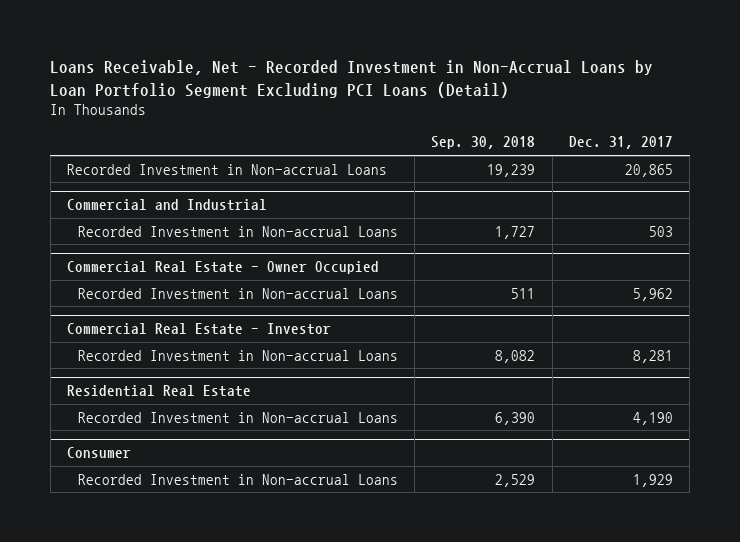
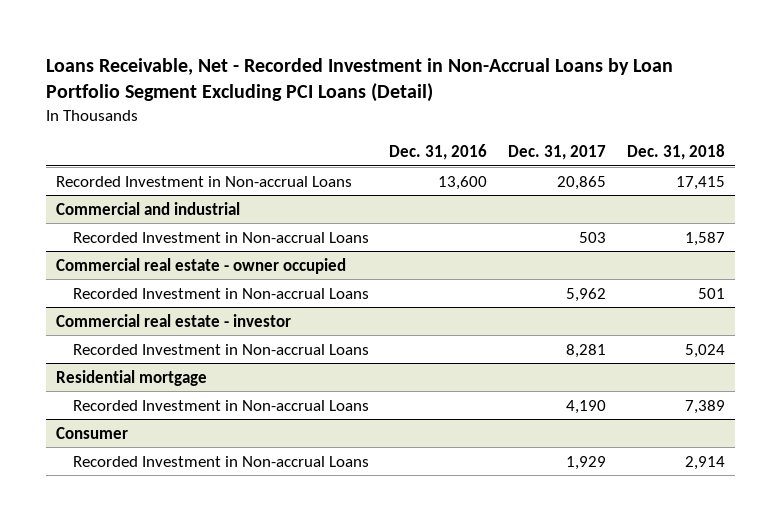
- | Sep. 30, 2018 | Dec. 31, 2017
+ | Dec. 31, 2016 | Dec. 31, 2017 | Dec. 31, 2018
- Commercial and Industrial
+ Commercial and industrial
- Commercial Real Estate - Owner Occupied
+ Commercial real estate - owner occupied
- Commercial Real Estate - Investor
+ Commercial real estate - investor
- Residential Real Estate
+ Residential mortgage

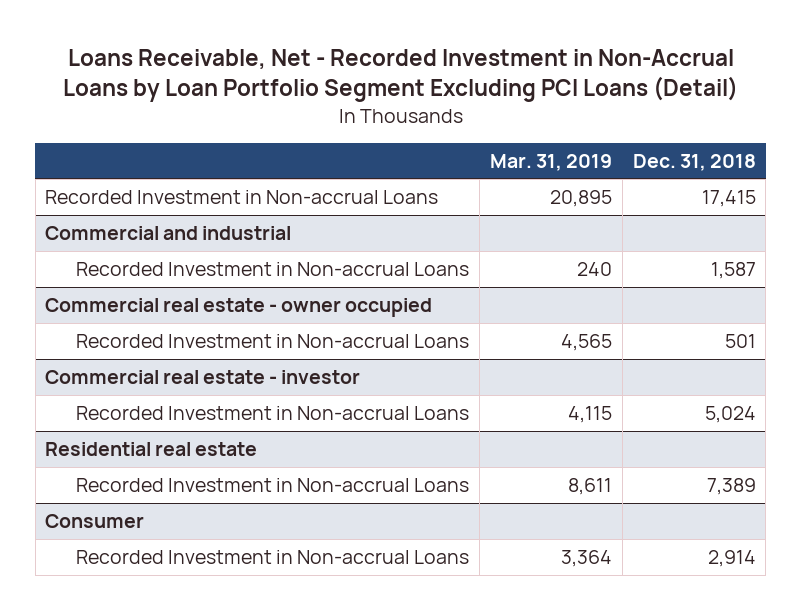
- | Dec. 31, 2016 | Dec. 31, 2017 | Dec. 31, 2018
+ | Mar. 31, 2019 | Dec. 31, 2018
- Residential mortgage
+ Residential real estate

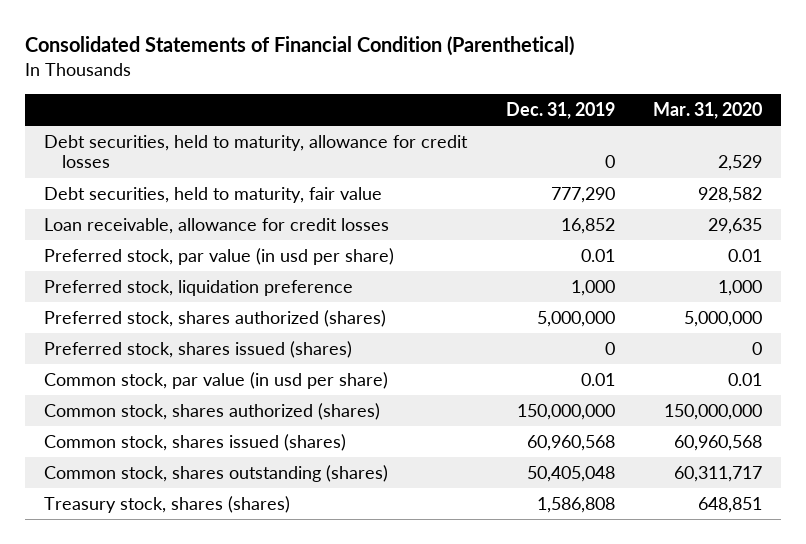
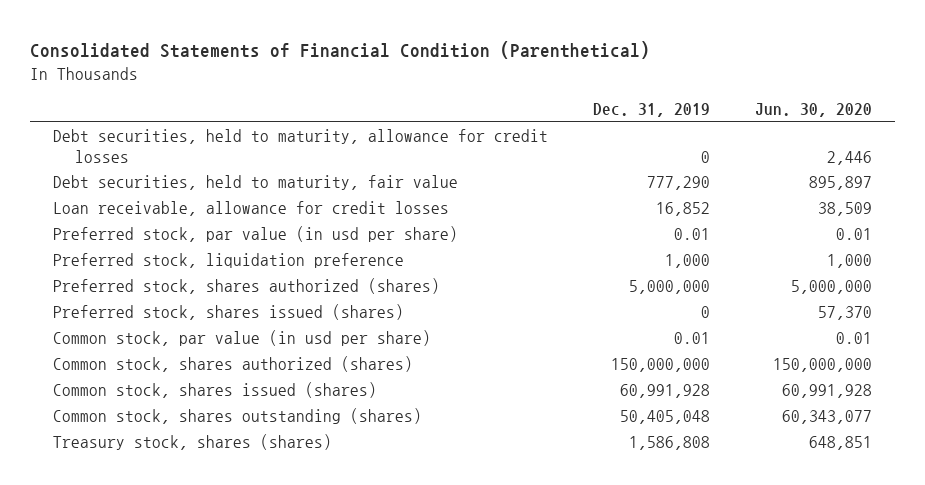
- | Dec. 31, 2019 | Mar. 31, 2020
+ | Dec. 31, 2019 | Jun. 30, 2020
- Common stock, shares issued (shares) | 60,960,568 | 60,960,568
+ Common stock, shares issued (shares) | 60,991,928 | 60,991,928

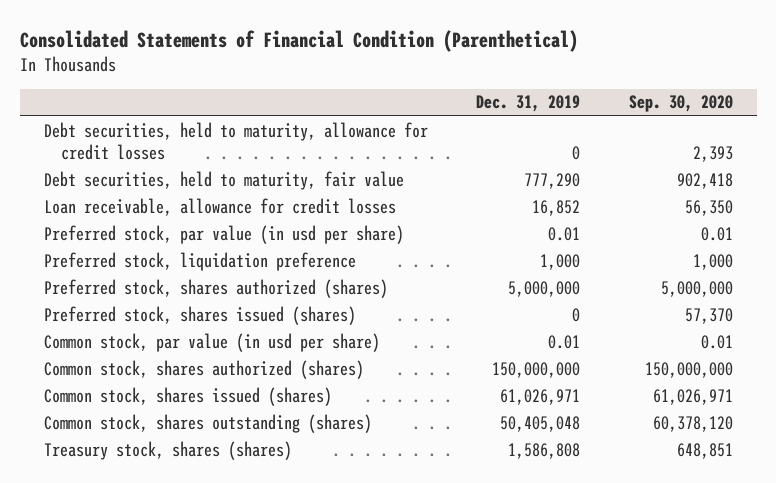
- | Dec. 31, 2019 | Jun. 30, 2020
+ | Dec. 31, 2019 | Sep. 30, 2020
- Common stock, shares issued (shares) | 60,991,928 | 60,991,928
+ Common stock, shares issued (shares) | 61,026,971 | 61,026,971

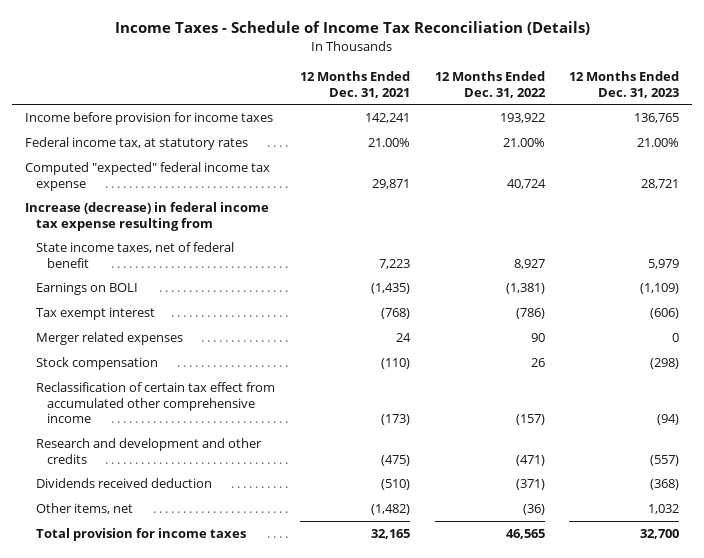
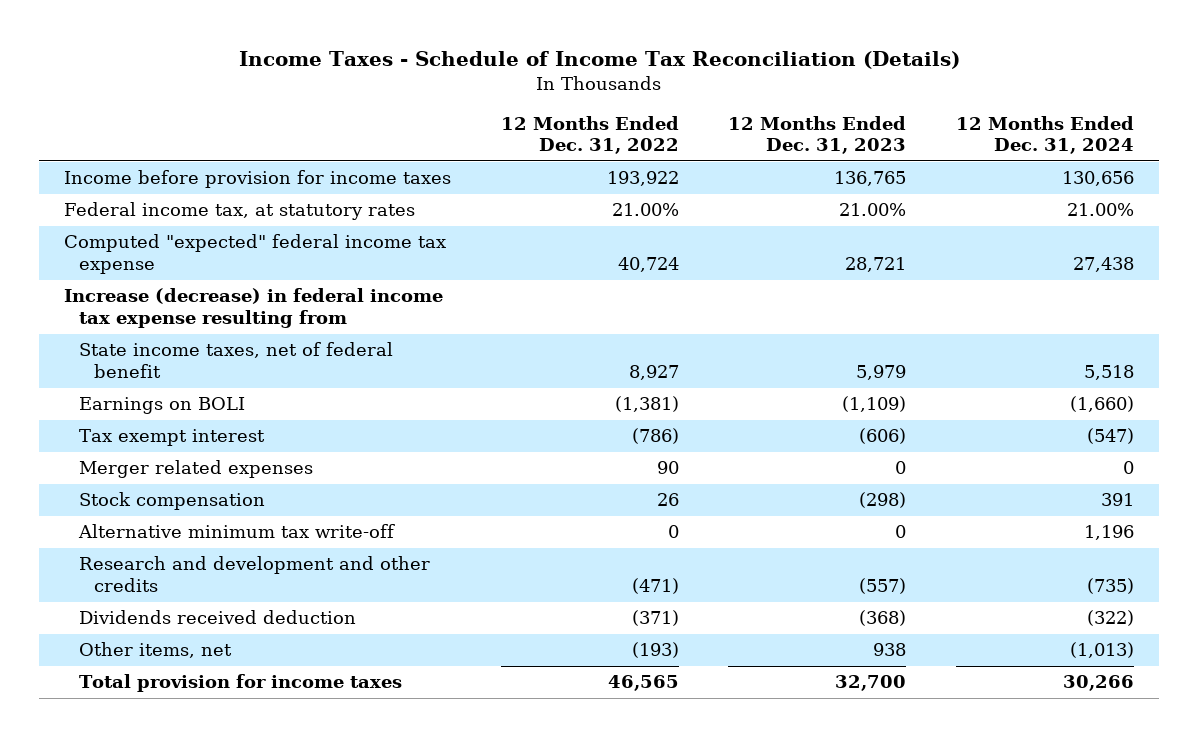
- | 12 Months Ended Dec. 31, 2021 | 12 Months Ended Dec. 31, 2022 | 12 Months Ended Dec. 31, 2023
+ | 12 Months Ended Dec. 31, 2022 | 12 Months Ended Dec. 31, 2023 | 12 Months Ended Dec. 31, 2024
- Reclassification of certain tax effect from accumulated other comprehensive income | (173) | (157) | (94)
+ Alternative minimum tax write-off | 0 | 0 | 1,196
- Other items, net | (1,482) | (36) | 1,032
+ Other items, net | (193) | 938 | (1,013)

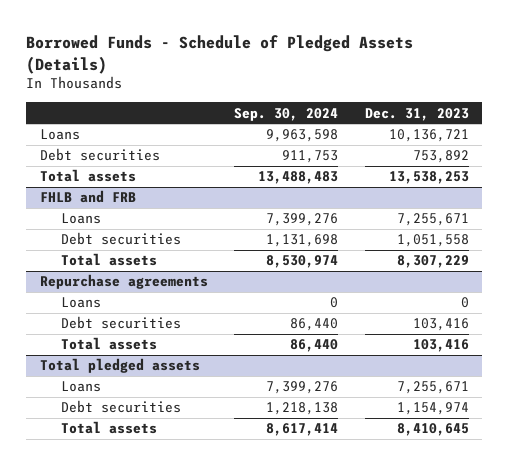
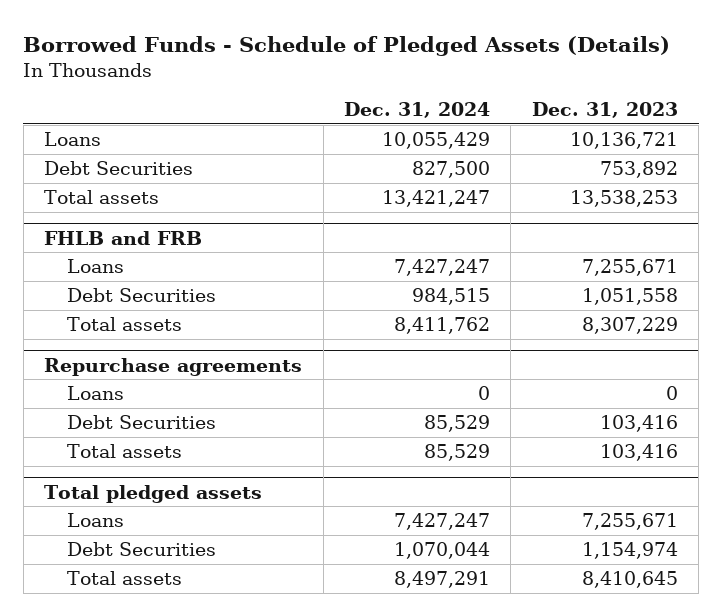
- | Sep. 30, 2024 | Dec. 31, 2023
+ | Dec. 31, 2024 | Dec. 31, 2023
- Debt securities | 911,753 | 753,892
+ Debt Securities | 827,500 | 753,892
@ FHLB and FRB
- Debt securities | 1,131,698 | 1,051,558
+ Debt Securities | 984,515 | 1,051,558
@ Repurchase agreements
- Debt securities | 86,440 | 103,416
+ Debt Securities | 85,529 | 103,416
@ Total pledged assets
- Debt securities | 1,218,138 | 1,154,974
+ Debt Securities | 1,070,044 | 1,154,974

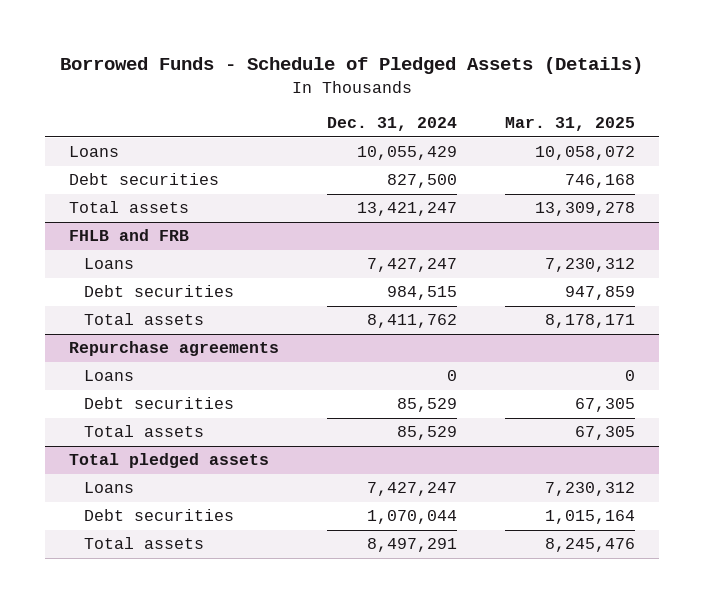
- | Dec. 31, 2024 | Dec. 31, 2023
+ | Dec. 31, 2024 | Mar. 31, 2025
- Debt Securities | 827,500 | 753,892
+ Debt securities | 827,500 | 746,168
@ FHLB and FRB
- Debt Securities | 984,515 | 1,051,558
+ Debt securities | 984,515 | 947,859
@ Repurchase agreements
- Debt Securities | 85,529 | 103,416
+ Debt securities | 85,529 | 67,305
@ Total pledged assets
- Debt Securities | 1,070,044 | 1,154,974
+ Debt securities | 1,070,044 | 1,015,164

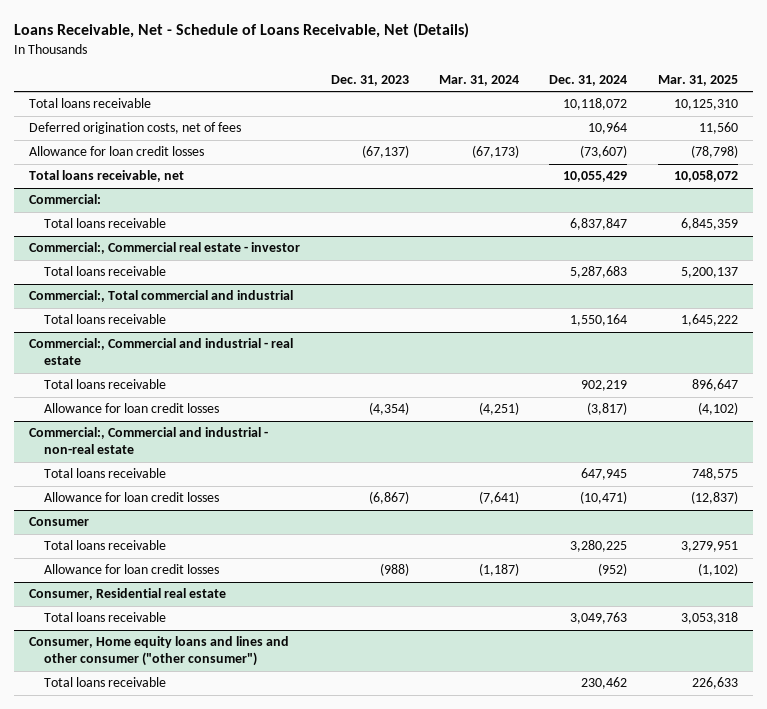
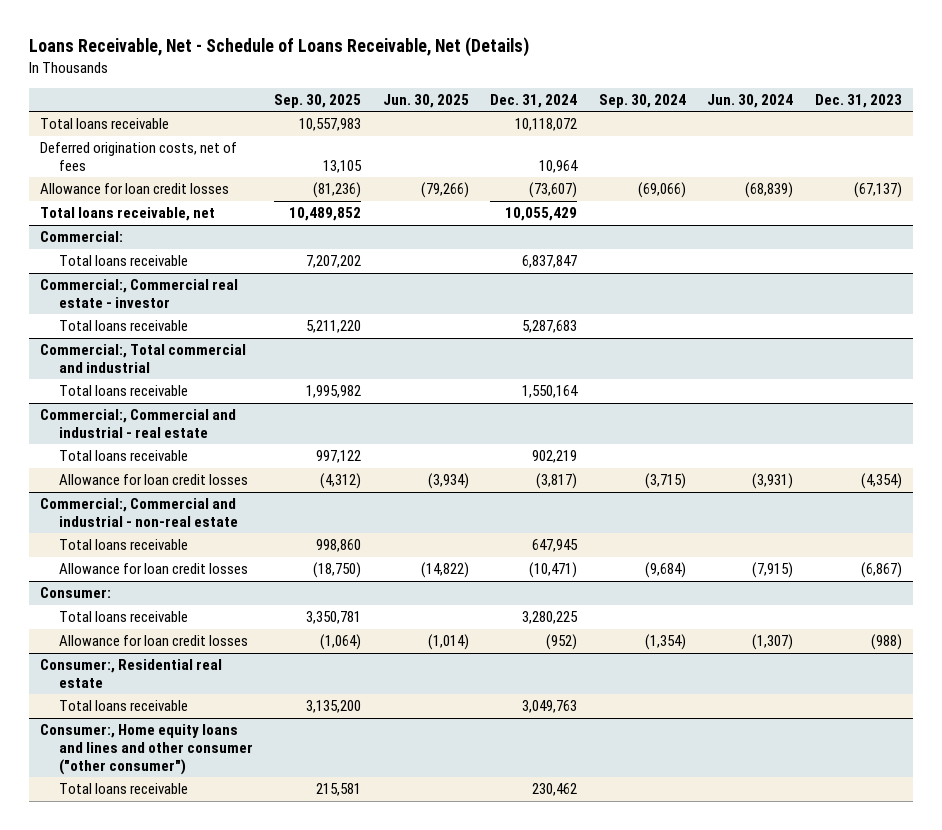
- | Dec. 31, 2023 | Mar. 31, 2024 | Dec. 31, 2024 | Mar. 31, 2025
+ | Sep. 30, 2025 | Jun. 30, 2025 | Dec. 31, 2024 | Sep. 30, 2024 | Jun. 30, 2024 | Dec. 31, 2023
- Consumer
+ Consumer:
- Consumer, Residential real estate
+ Consumer:, Residential real estate
- Consumer, Home equity loans and lines and other consumer ("other consumer")
+ Consumer:, Home equity loans and lines and other consumer ("other consumer")

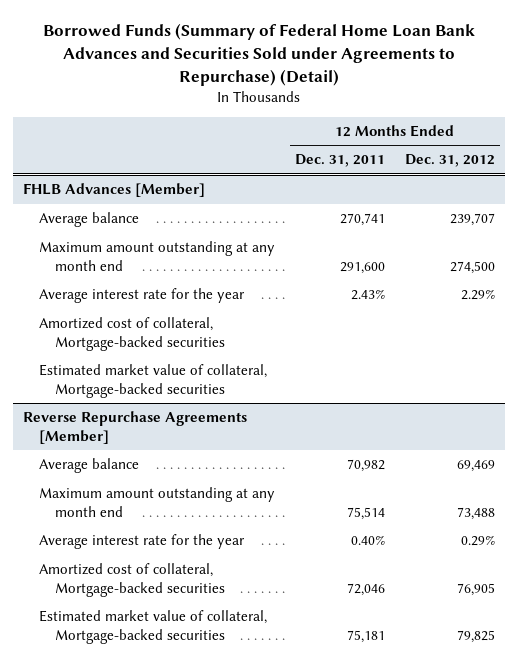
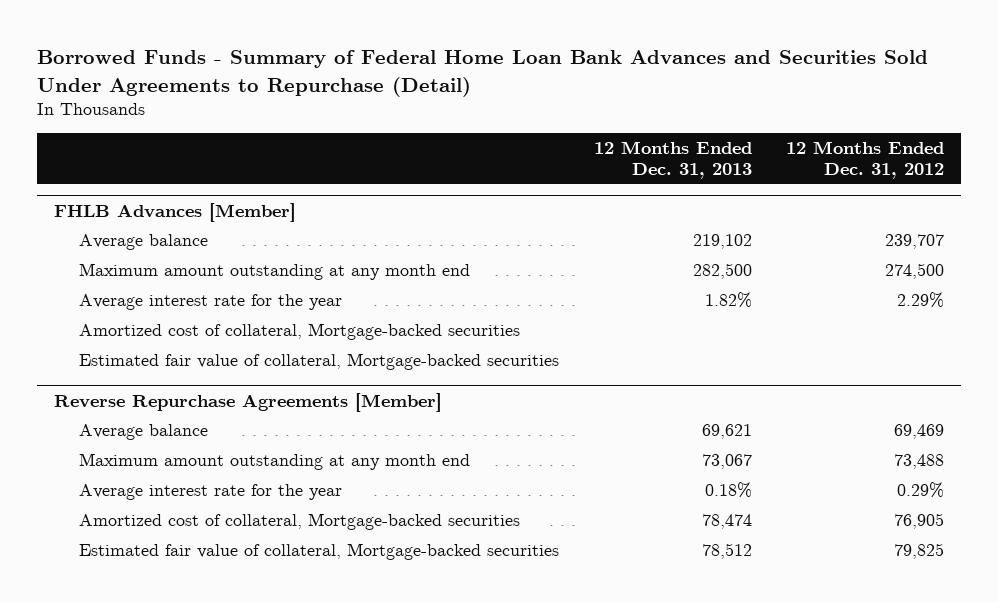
- Borrowed Funds (Summary of Federal Home Loan Bank Advances and Securities Sold under Agreements to Repurchase) (Detail)
+ Borrowed Funds - Summary of Federal Home Loan Bank Advances and Securities Sold Under Agreements to Repurchase (Detail)
- | 12 Months Ended Dec. 31, 2011 | 12 Months Ended Dec. 31, 2012
+ | 12 Months Ended Dec. 31, 2013 | 12 Months Ended Dec. 31, 2012
@ FHLB Advances [Member]
- Estimated market value of collateral, Mortgage-backed securities
+ Estimated fair value of collateral, Mortgage-backed securities
@ Reverse Repurchase Agreements [Member]
- Estimated market value of collateral, Mortgage-backed securities | 75,181 | 79,825
+ Estimated fair value of collateral, Mortgage-backed securities | 78,512 | 79,825

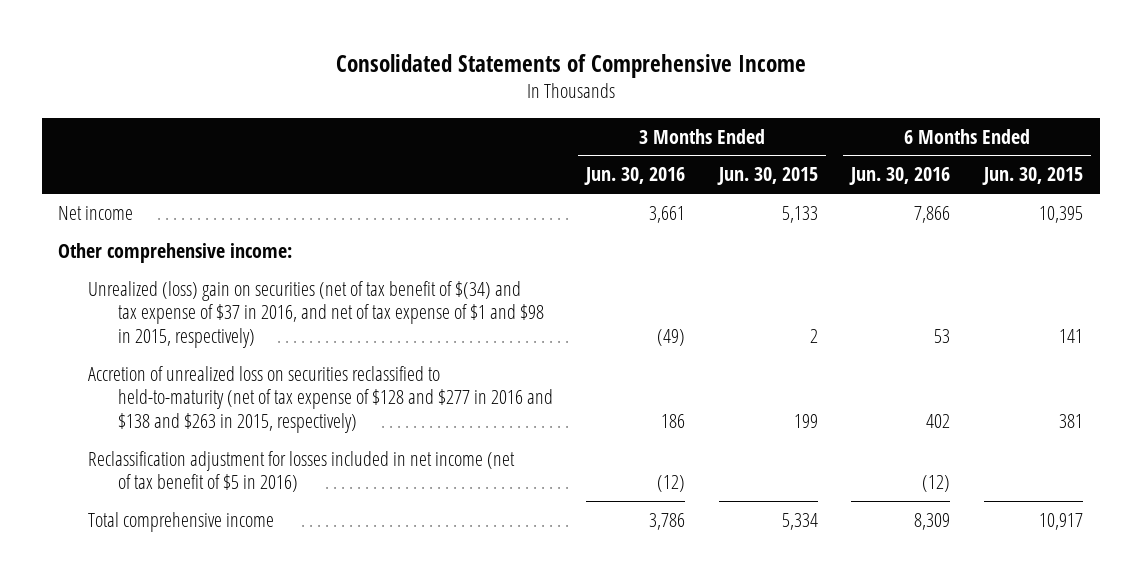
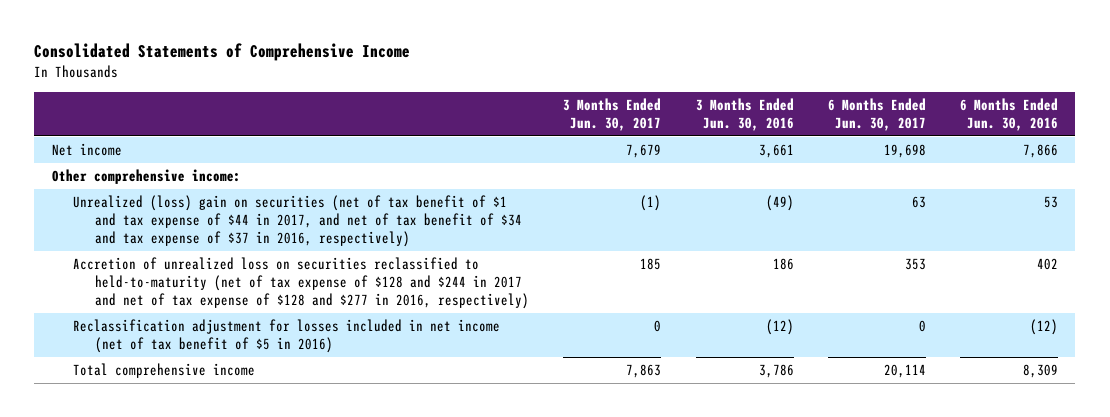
- | 3 Months Ended Jun. 30, 2016 | 3 Months Ended Jun. 30, 2015 | 6 Months Ended Jun. 30, 2016 | 6 Months Ended Jun. 30, 2015
+ | 3 Months Ended Jun. 30, 2017 | 3 Months Ended Jun. 30, 2016 | 6 Months Ended Jun. 30, 2017 | 6 Months Ended Jun. 30, 2016
- Unrealized (loss) gain on securities (net of tax benefit of $(34) and tax expense of $37 in 2016, and net of tax expense of $1 and $98 in 2015, respectively) | (49) | 2 | 53 | 141
- Accretion of unrealized loss on securities reclassified to held-to-maturity (net of tax expense of $128 and $277 in 2016 and $138 and $263 in 2015, respectively) | 186 | 199 | 402 | 381
+ Unrealized (loss) gain on securities (net of tax benefit of $1 and tax expense of $44 in 2017, and net of tax benefit of $34 and tax expense of $37 in 2016, respectively) | (1) | (49) | 63 | 53
+ Accretion of unrealized loss on securities reclassified to held-to-maturity (net of tax expense of $128 and $244 in 2017 and net of tax expense of $128 and $277 in 2016, respectively) | 185 | 186 | 353 | 402

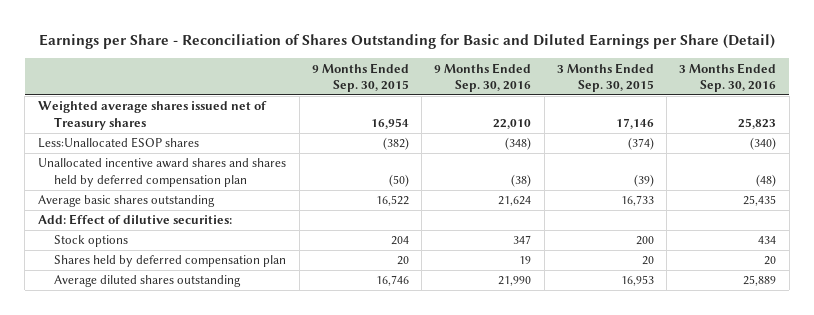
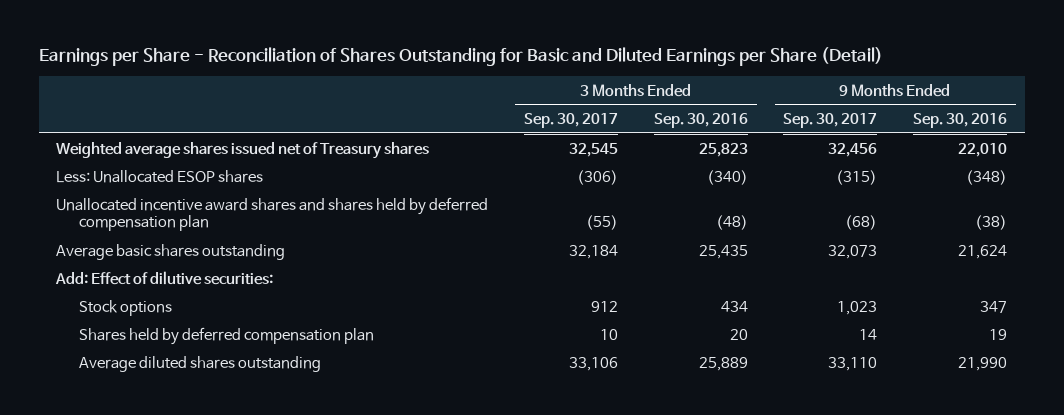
- | 9 Months Ended Sep. 30, 2015 | 9 Months Ended Sep. 30, 2016 | 3 Months Ended Sep. 30, 2015 | 3 Months Ended Sep. 30, 2016
+ | 3 Months Ended Sep. 30, 2017 | 3 Months Ended Sep. 30, 2016 | 9 Months Ended Sep. 30, 2017 | 9 Months Ended Sep. 30, 2016
- Less:Unallocated ESOP shares | (382) | (348) | (374) | (340)
+ Less: Unallocated ESOP shares | (306) | (340) | (315) | (348)

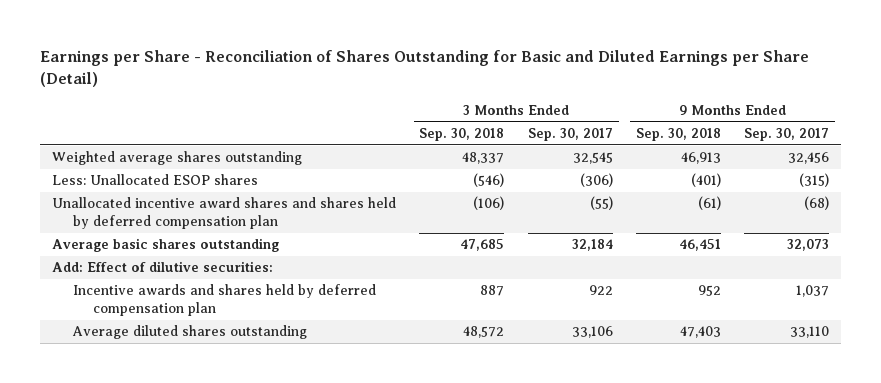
- | 3 Months Ended Sep. 30, 2017 | 3 Months Ended Sep. 30, 2016 | 9 Months Ended Sep. 30, 2017 | 9 Months Ended Sep. 30, 2016
+ | 3 Months Ended Sep. 30, 2018 | 3 Months Ended Sep. 30, 2017 | 9 Months Ended Sep. 30, 2018 | 9 Months Ended Sep. 30, 2017
- Weighted average shares issued net of Treasury shares | 32,545 | 25,823 | 32,456 | 22,010
+ Weighted average shares outstanding | 48,337 | 32,545 | 46,913 | 32,456
- Stock options | 912 | 434 | 1,023 | 347
- Shares held by deferred compensation plan | 10 | 20 | 14 | 19
+ Incentive awards and shares held by deferred compensation plan | 887 | 922 | 952 | 1,037

